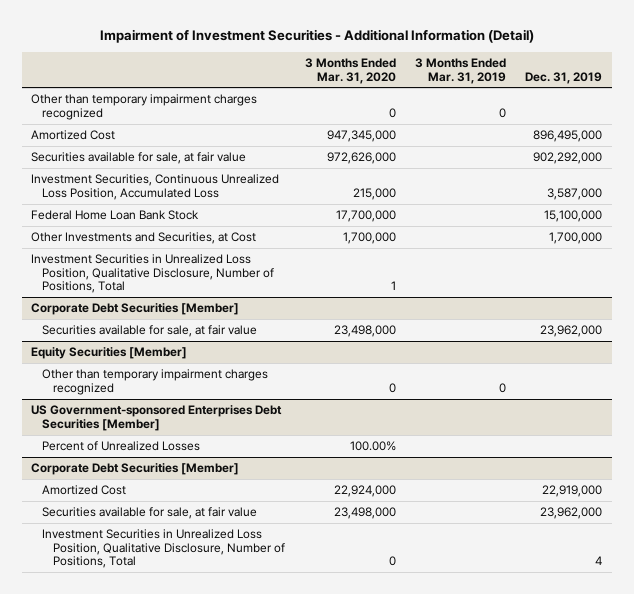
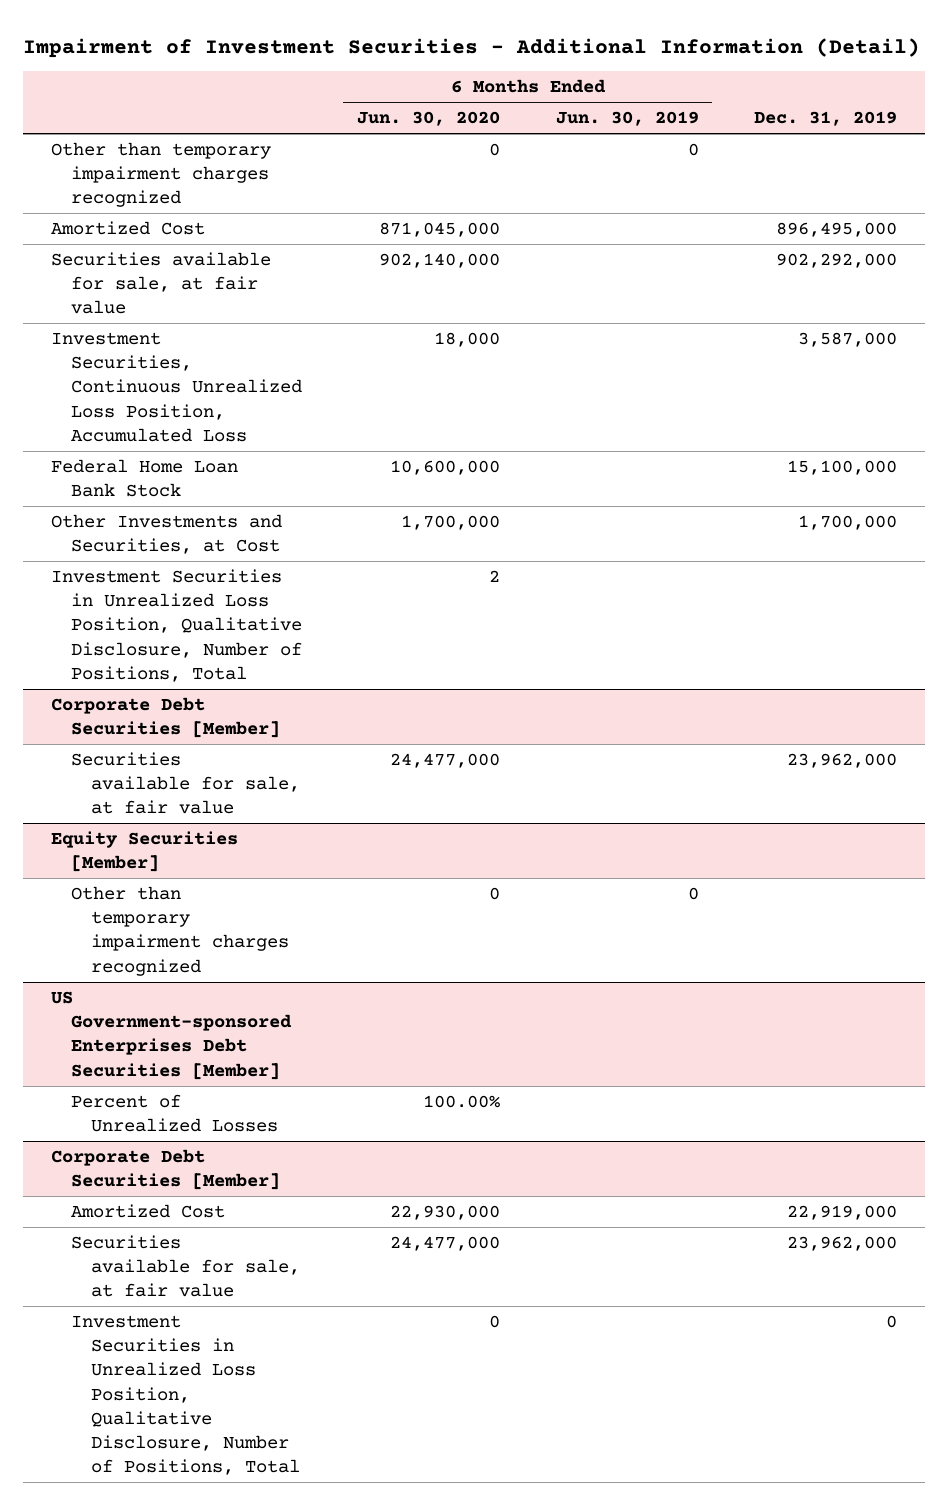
- | 3 Months Ended Mar. 31, 2020 | 3 Months Ended Mar. 31, 2019 | Dec. 31, 2019
+ | 6 Months Ended Jun. 30, 2020 | 6 Months Ended Jun. 30, 2019 | Dec. 31, 2019
@ Corporate Debt Securities [Member]
- Investment Securities in Unrealized Loss Position, Qualitative Disclosure, Number of Positions, Total | 0 | | 4
+ Investment Securities in Unrealized Loss Position, Qualitative Disclosure, Number of Positions, Total | 0 | | 0

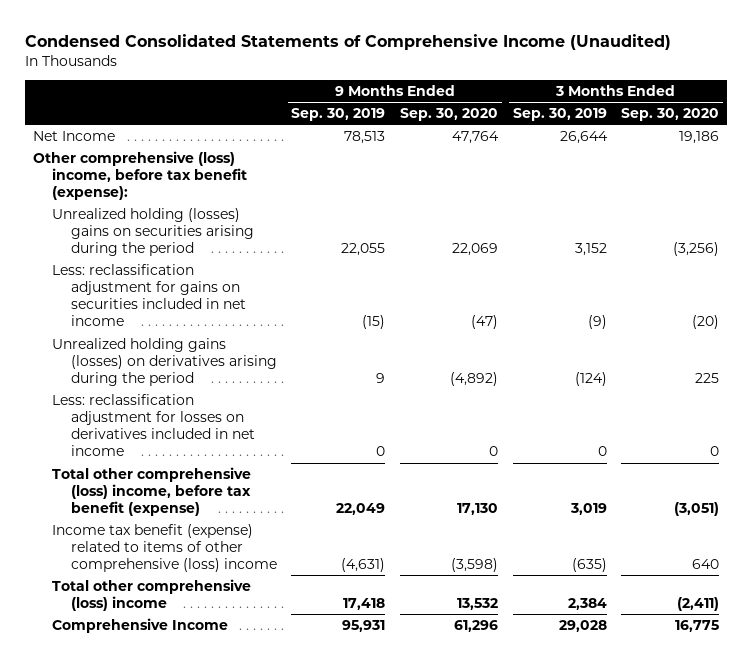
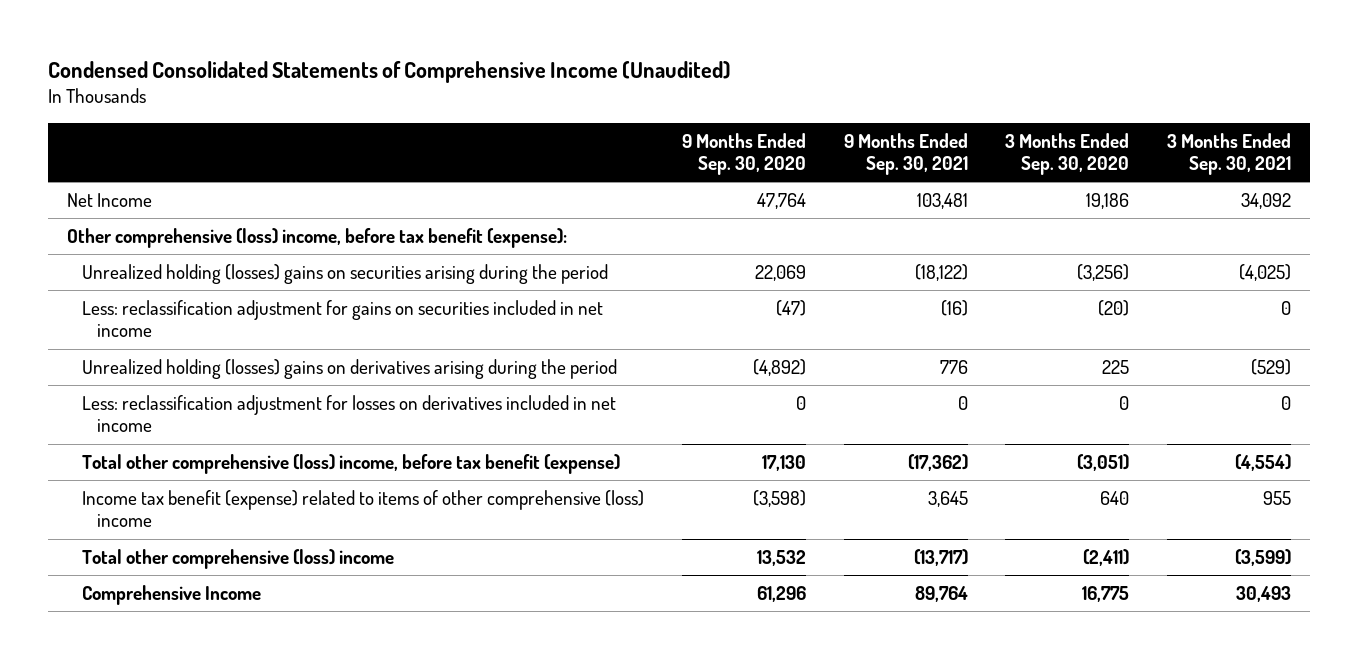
- | 9 Months Ended Sep. 30, 2019 | 9 Months Ended Sep. 30, 2020 | 3 Months Ended Sep. 30, 2019 | 3 Months Ended Sep. 30, 2020
+ | 9 Months Ended Sep. 30, 2020 | 9 Months Ended Sep. 30, 2021 | 3 Months Ended Sep. 30, 2020 | 3 Months Ended Sep. 30, 2021
- Unrealized holding gains (losses) on derivatives arising during the period | 9 | (4,892) | (124) | 225
+ Unrealized holding (losses) gains on derivatives arising during the period | (4,892) | 776 | 225 | (529)

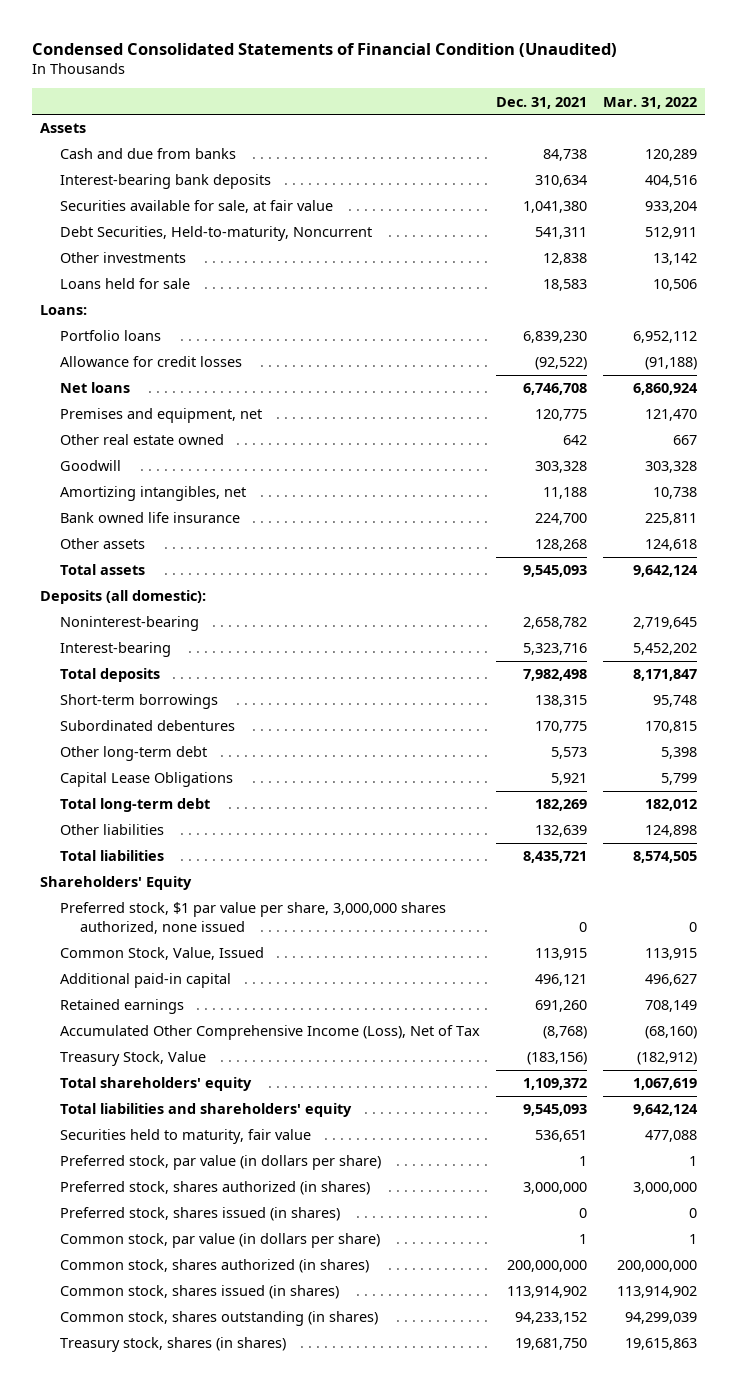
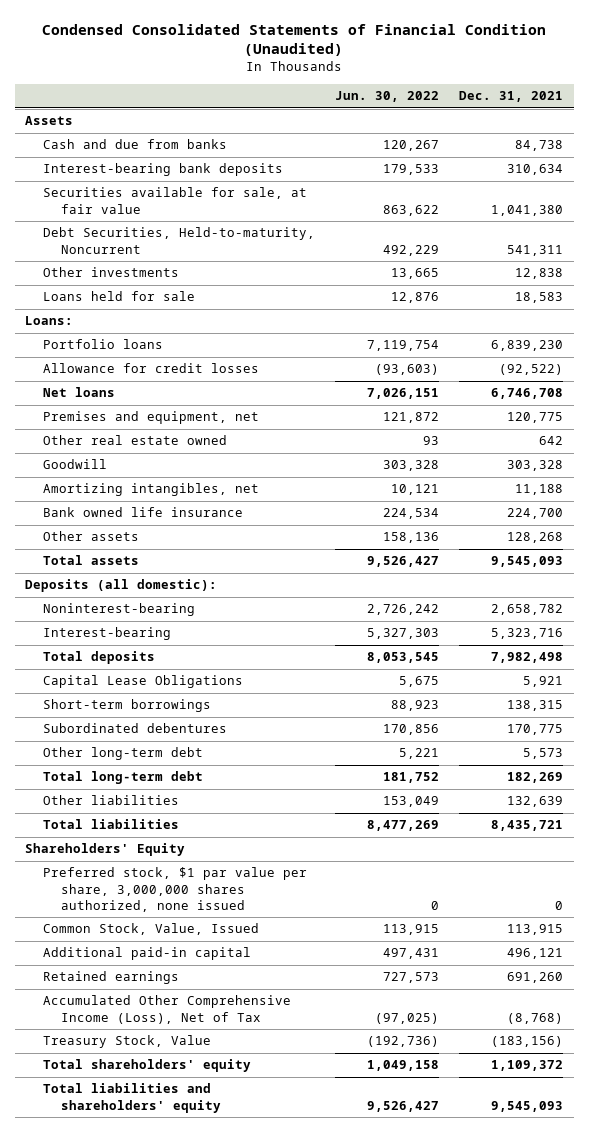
- | Dec. 31, 2021 | Mar. 31, 2022
+ | Jun. 30, 2022 | Dec. 31, 2021
moved up: Capital Lease Obligations | 5,675 | 5,921
- Securities held to maturity, fair value | 536,651 | 477,088
- Preferred stock, par value (in dollars per share) | 1 | 1
- Preferred stock, shares authorized (in shares) | 3,000,000 | 3,000,000
- Preferred stock, shares issued (in shares) | 0 | 0
- Common stock, par value (in dollars per share) | 1 | 1
- Common stock, shares authorized (in shares) | 200,000,000 | 200,000,000
- Common stock, shares issued (in shares) | 113,914,902 | 113,914,902
- Common stock, shares outstanding (in shares) | 94,233,152 | 94,299,039
- Treasury stock, shares (in shares) | 19,681,750 | 19,615,863

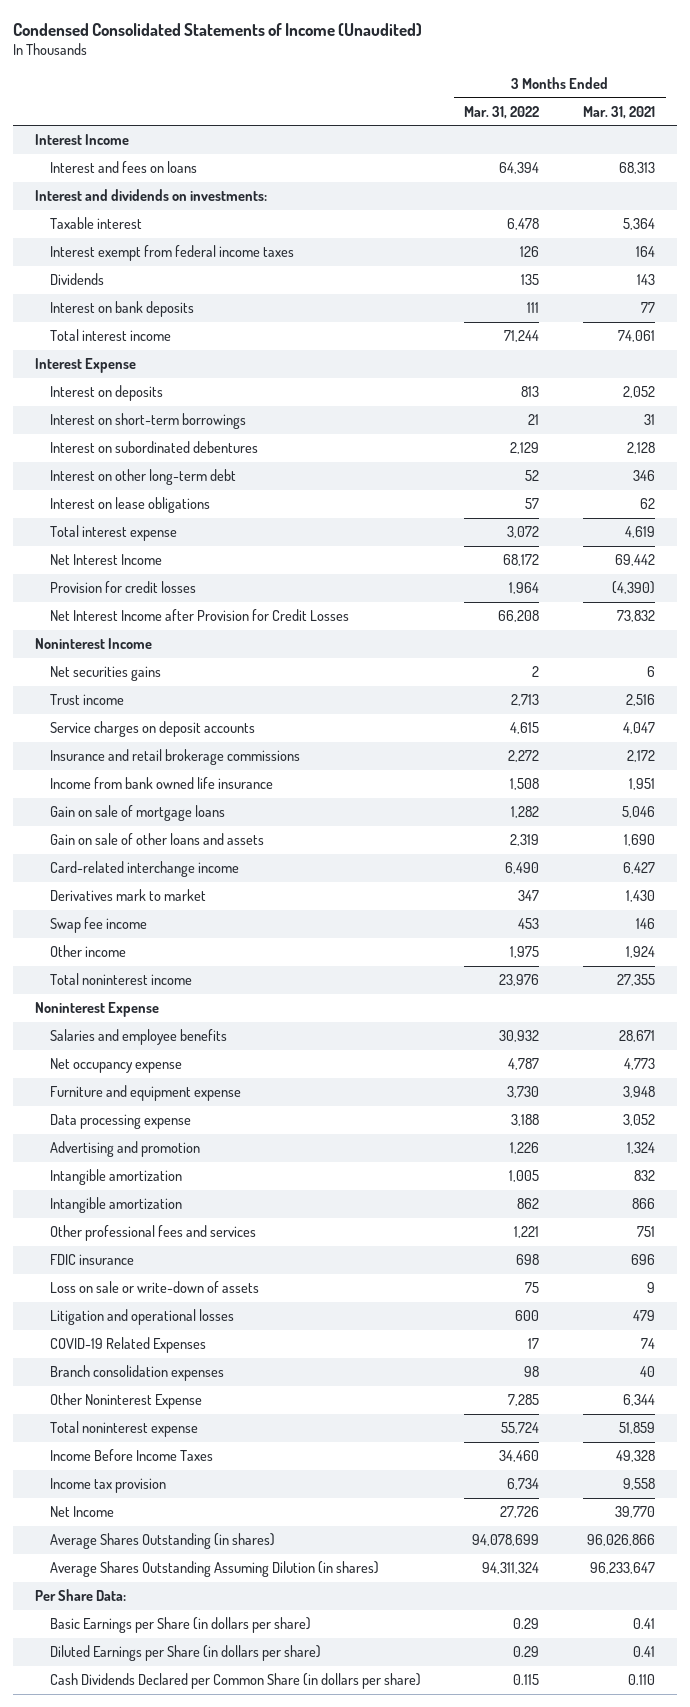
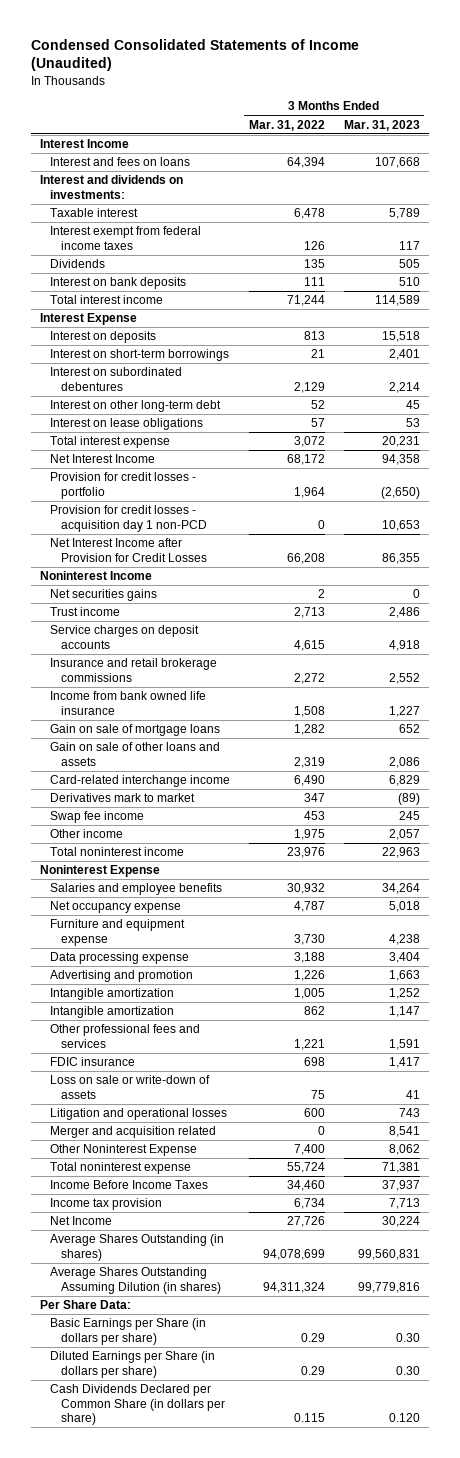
- | 3 Months Ended Mar. 31, 2022 | 3 Months Ended Mar. 31, 2021
+ | 3 Months Ended Mar. 31, 2022 | 3 Months Ended Mar. 31, 2023
- Provision for credit losses | 1,964 | (4,390)
+ Provision for credit losses - portfolio | 1,964 | (2,650)
+ Provision for credit losses - acquisition day 1 non-PCD | 0 | 10,653
- COVID-19 Related Expenses | 17 | 74
- Branch consolidation expenses | 98 | 40
- Other Noninterest Expense | 7,285 | 6,344
+ Merger and acquisition related | 0 | 8,541
+ Other Noninterest Expense | 7,400 | 8,062

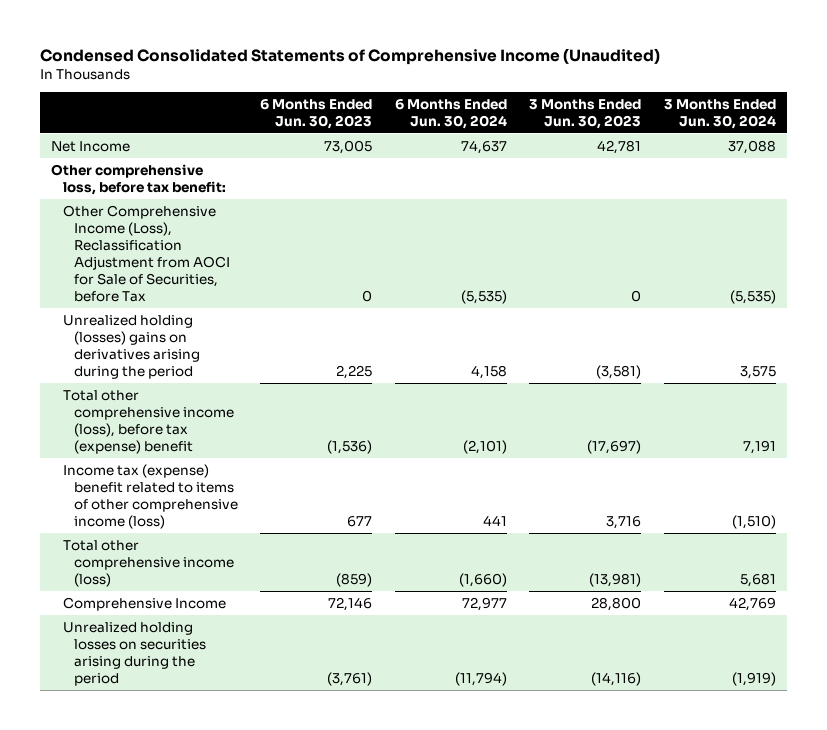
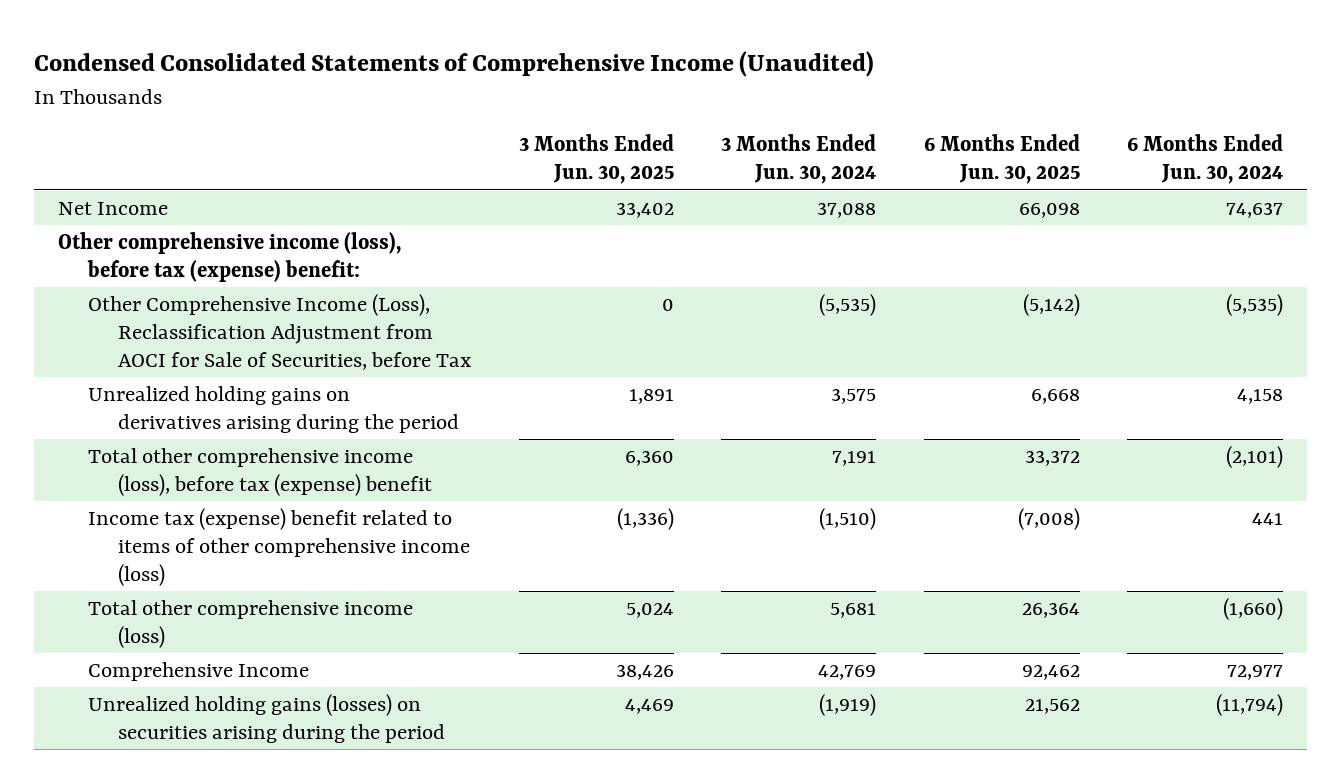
- | 6 Months Ended Jun. 30, 2023 | 6 Months Ended Jun. 30, 2024 | 3 Months Ended Jun. 30, 2023 | 3 Months Ended Jun. 30, 2024
+ | 3 Months Ended Jun. 30, 2025 | 3 Months Ended Jun. 30, 2024 | 6 Months Ended Jun. 30, 2025 | 6 Months Ended Jun. 30, 2024
- Other comprehensive loss, before tax benefit:
+ Other comprehensive income (loss), before tax (expense) benefit:
- Unrealized holding (losses) gains on derivatives arising during the period | 2,225 | 4,158 | (3,581) | 3,575
+ Unrealized holding gains on derivatives arising during the period | 1,891 | 3,575 | 6,668 | 4,158
- Unrealized holding losses on securities arising during the period | (3,761) | (11,794) | (14,116) | (1,919)
+ Unrealized holding gains (losses) on securities arising during the period | 4,469 | (1,919) | 21,562 | (11,794)

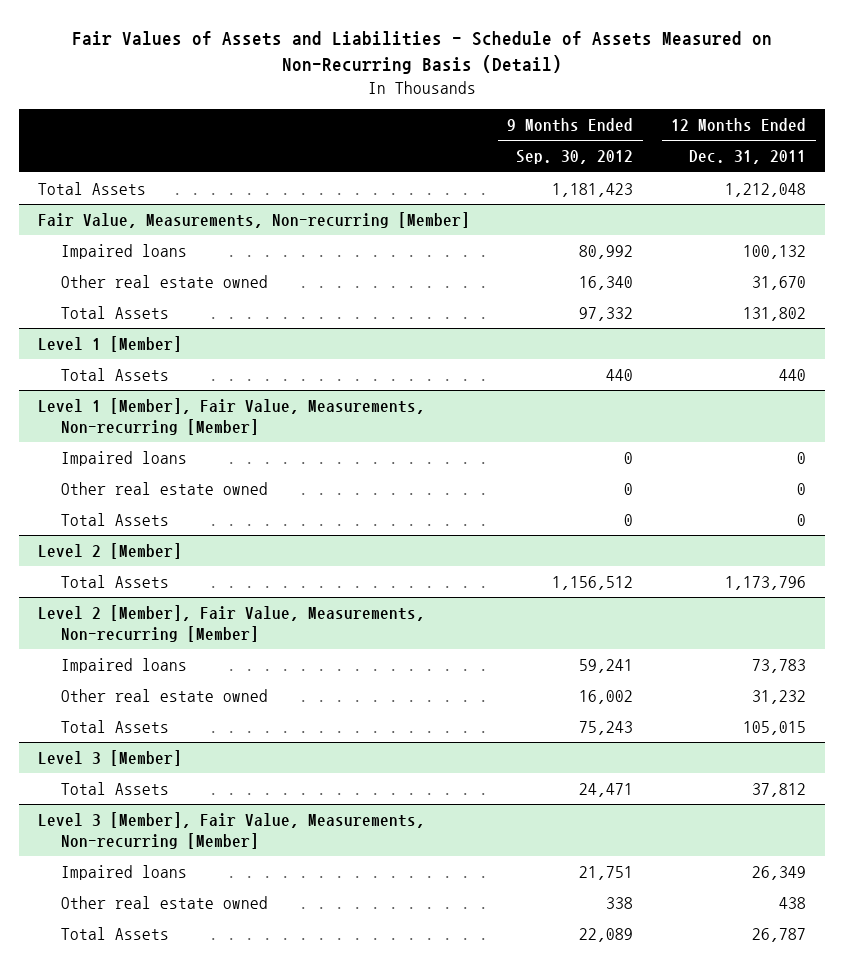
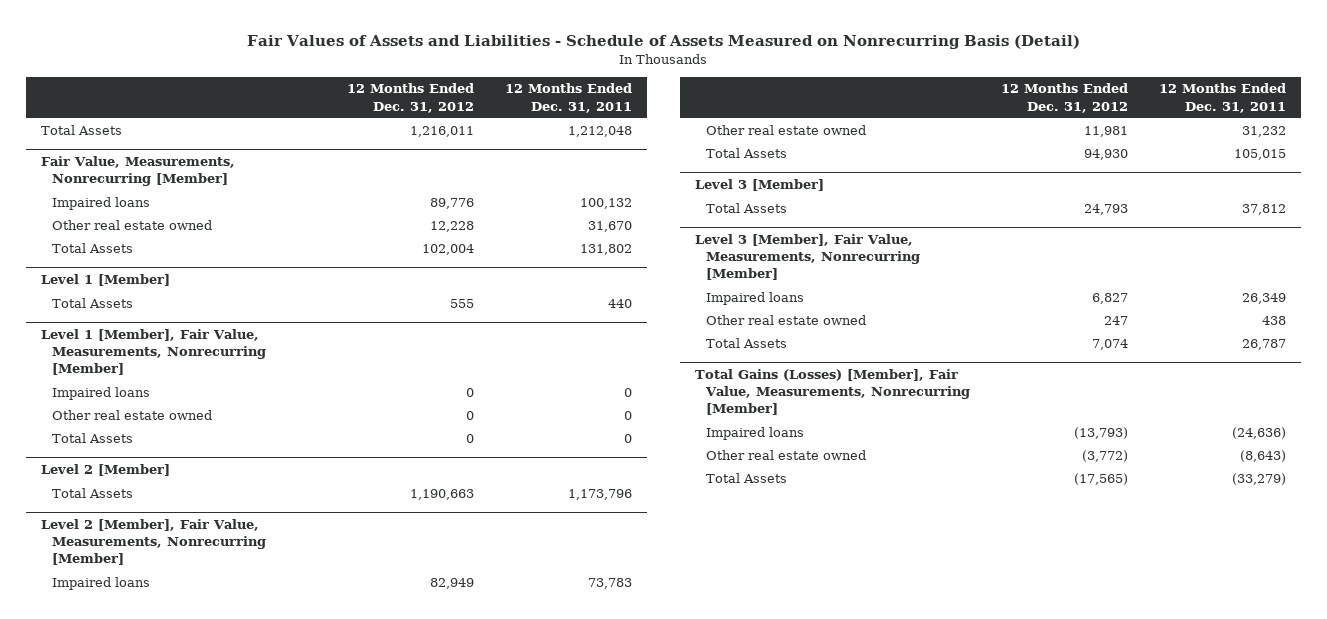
- Fair Values of Assets and Liabilities - Schedule of Assets Measured on Non-Recurring Basis (Detail)
+ Fair Values of Assets and Liabilities - Schedule of Assets Measured on Nonrecurring Basis (Detail)
- | 9 Months Ended Sep. 30, 2012 | 12 Months Ended Dec. 31, 2011
+ | 12 Months Ended Dec. 31, 2012 | 12 Months Ended Dec. 31, 2011
- Fair Value, Measurements, Non-recurring [Member]
+ Fair Value, Measurements, Nonrecurring [Member]
- Level 1 [Member], Fair Value, Measurements, Non-recurring [Member]
+ Level 1 [Member], Fair Value, Measurements, Nonrecurring [Member]
- Level 2 [Member], Fair Value, Measurements, Non-recurring [Member]
+ Level 2 [Member], Fair Value, Measurements, Nonrecurring [Member]
- Level 3 [Member], Fair Value, Measurements, Non-recurring [Member]
+ Level 3 [Member], Fair Value, Measurements, Nonrecurring [Member]
+ Total Gains (Losses) [Member], Fair Value, Measurements, Nonrecurring [Member]
+ Impaired loans | (13,793) | (24,636)
+ Other real estate owned | (3,772) | (8,643)
+ Total Assets | (17,565) | (33,279)

